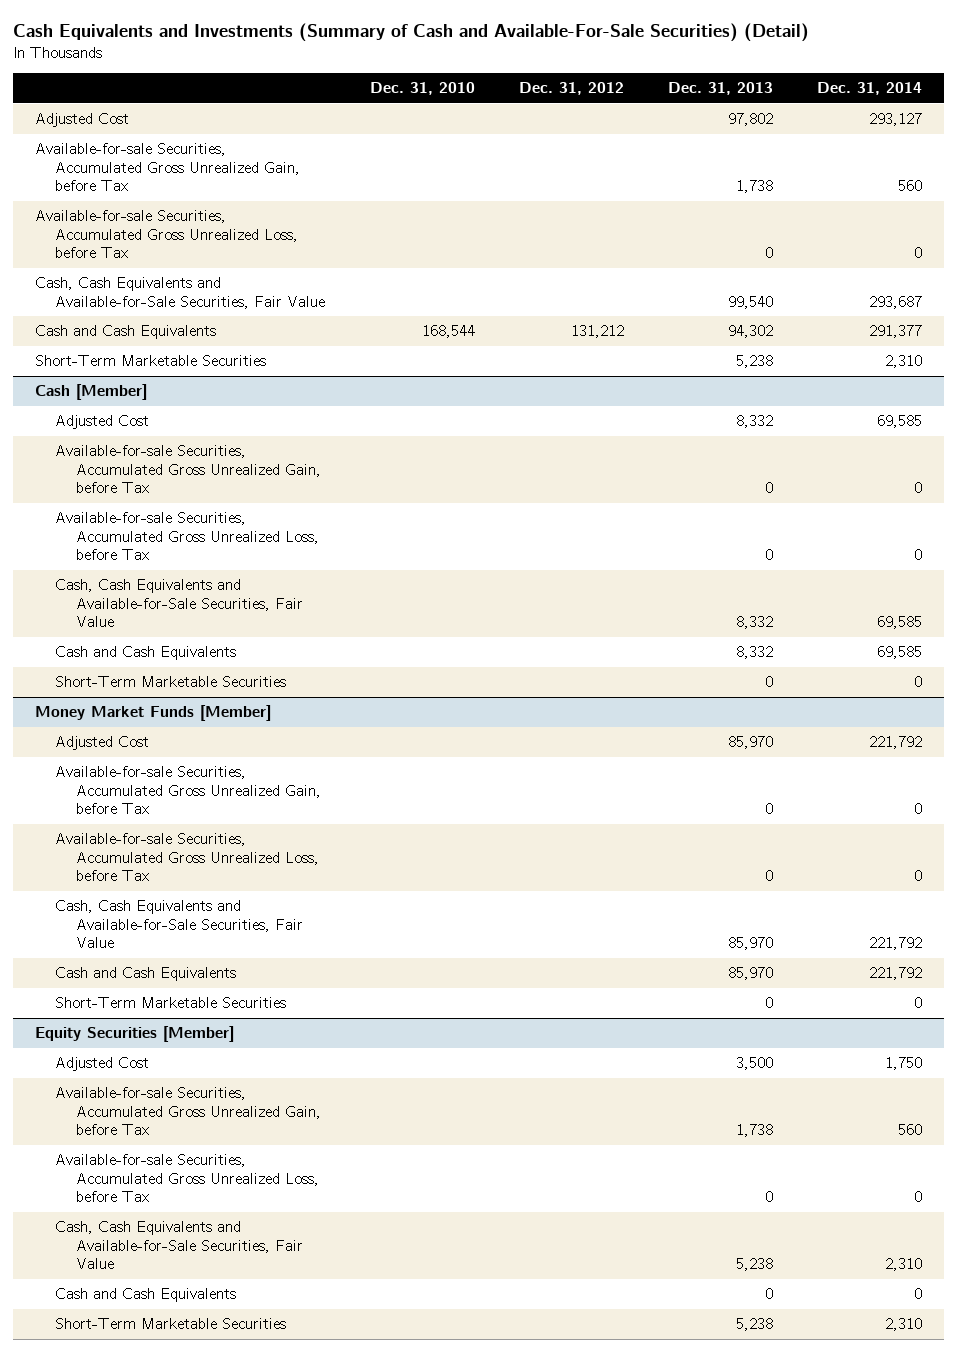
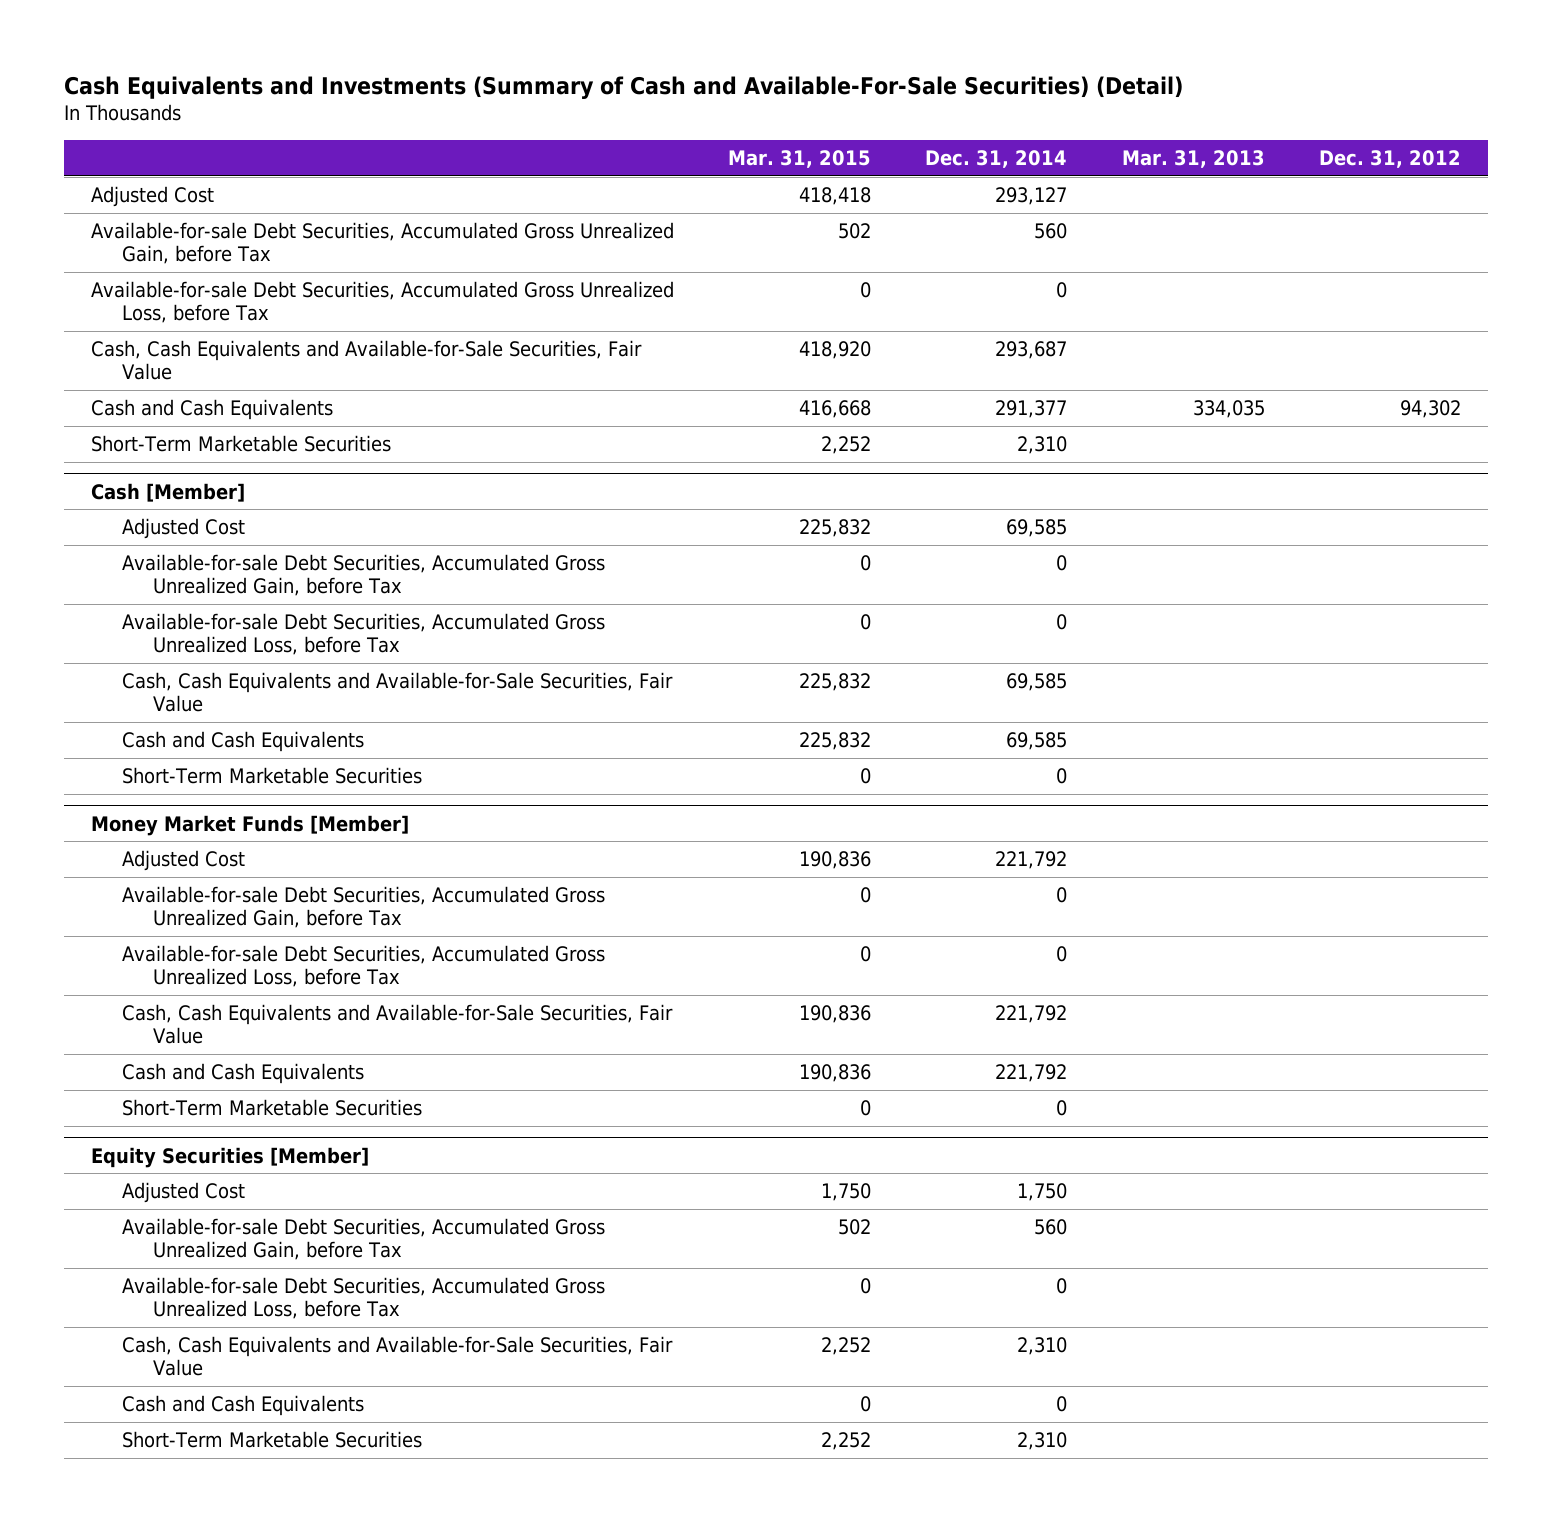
- | Dec. 31, 2010 | Dec. 31, 2012 | Dec. 31, 2013 | Dec. 31, 2014
+ | Mar. 31, 2015 | Dec. 31, 2014 | Mar. 31, 2013 | Dec. 31, 2012
- Available-for-sale Securities, Accumulated Gross Unrealized Gain, before Tax | | | 1,738 | 560
- Available-for-sale Securities, Accumulated Gross Unrealized Loss, before Tax | | | 0 | 0
+ Available-for-sale Debt Securities, Accumulated Gross Unrealized Gain, before Tax | 502 | 560 | |
+ Available-for-sale Debt Securities, Accumulated Gross Unrealized Loss, before Tax | 0 | 0 | |
- Cash and Cash Equivalents | 168,544 | 131,212 | 94,302 | 291,377
+ Cash and Cash Equivalents | 416,668 | 291,377 | 334,035 | 94,302
@ Cash [Member]
- Available-for-sale Securities, Accumulated Gross Unrealized Gain, before Tax | | | 0 | 0
- Available-for-sale Securities, Accumulated Gross Unrealized Loss, before Tax | | | 0 | 0
+ Available-for-sale Debt Securities, Accumulated Gross Unrealized Gain, before Tax | 0 | 0 | |
+ Available-for-sale Debt Securities, Accumulated Gross Unrealized Loss, before Tax | 0 | 0 | |
@ Money Market Funds [Member]
- Available-for-sale Securities, Accumulated Gross Unrealized Gain, before Tax | | | 0 | 0
- Available-for-sale Securities, Accumulated Gross Unrealized Loss, before Tax | | | 0 | 0
+ Available-for-sale Debt Securities, Accumulated Gross Unrealized Gain, before Tax | 0 | 0 | |
+ Available-for-sale Debt Securities, Accumulated Gross Unrealized Loss, before Tax | 0 | 0 | |
@ Equity Securities [Member]
- Available-for-sale Securities, Accumulated Gross Unrealized Gain, before Tax | | | 1,738 | 560
- Available-for-sale Securities, Accumulated Gross Unrealized Loss, before Tax | | | 0 | 0
+ Available-for-sale Debt Securities, Accumulated Gross Unrealized Gain, before Tax | 502 | 560 | |
+ Available-for-sale Debt Securities, Accumulated Gross Unrealized Loss, before Tax | 0 | 0 | |

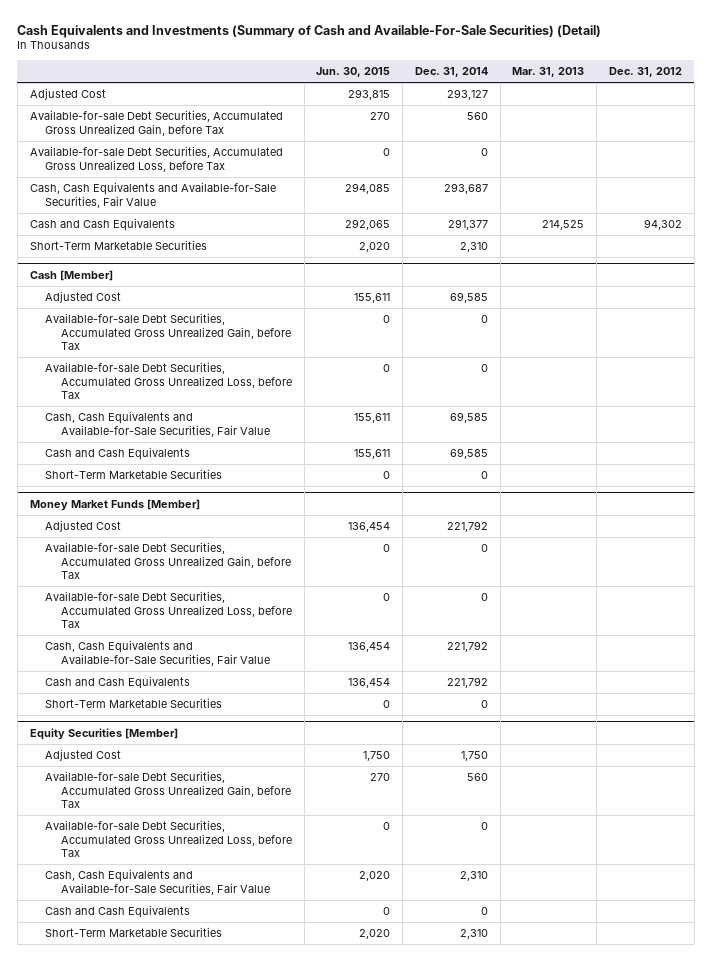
- | Mar. 31, 2015 | Dec. 31, 2014 | Mar. 31, 2013 | Dec. 31, 2012
+ | Jun. 30, 2015 | Dec. 31, 2014 | Mar. 31, 2013 | Dec. 31, 2012
- Cash and Cash Equivalents | 416,668 | 291,377 | 334,035 | 94,302
+ Cash and Cash Equivalents | 292,065 | 291,377 | 214,525 | 94,302

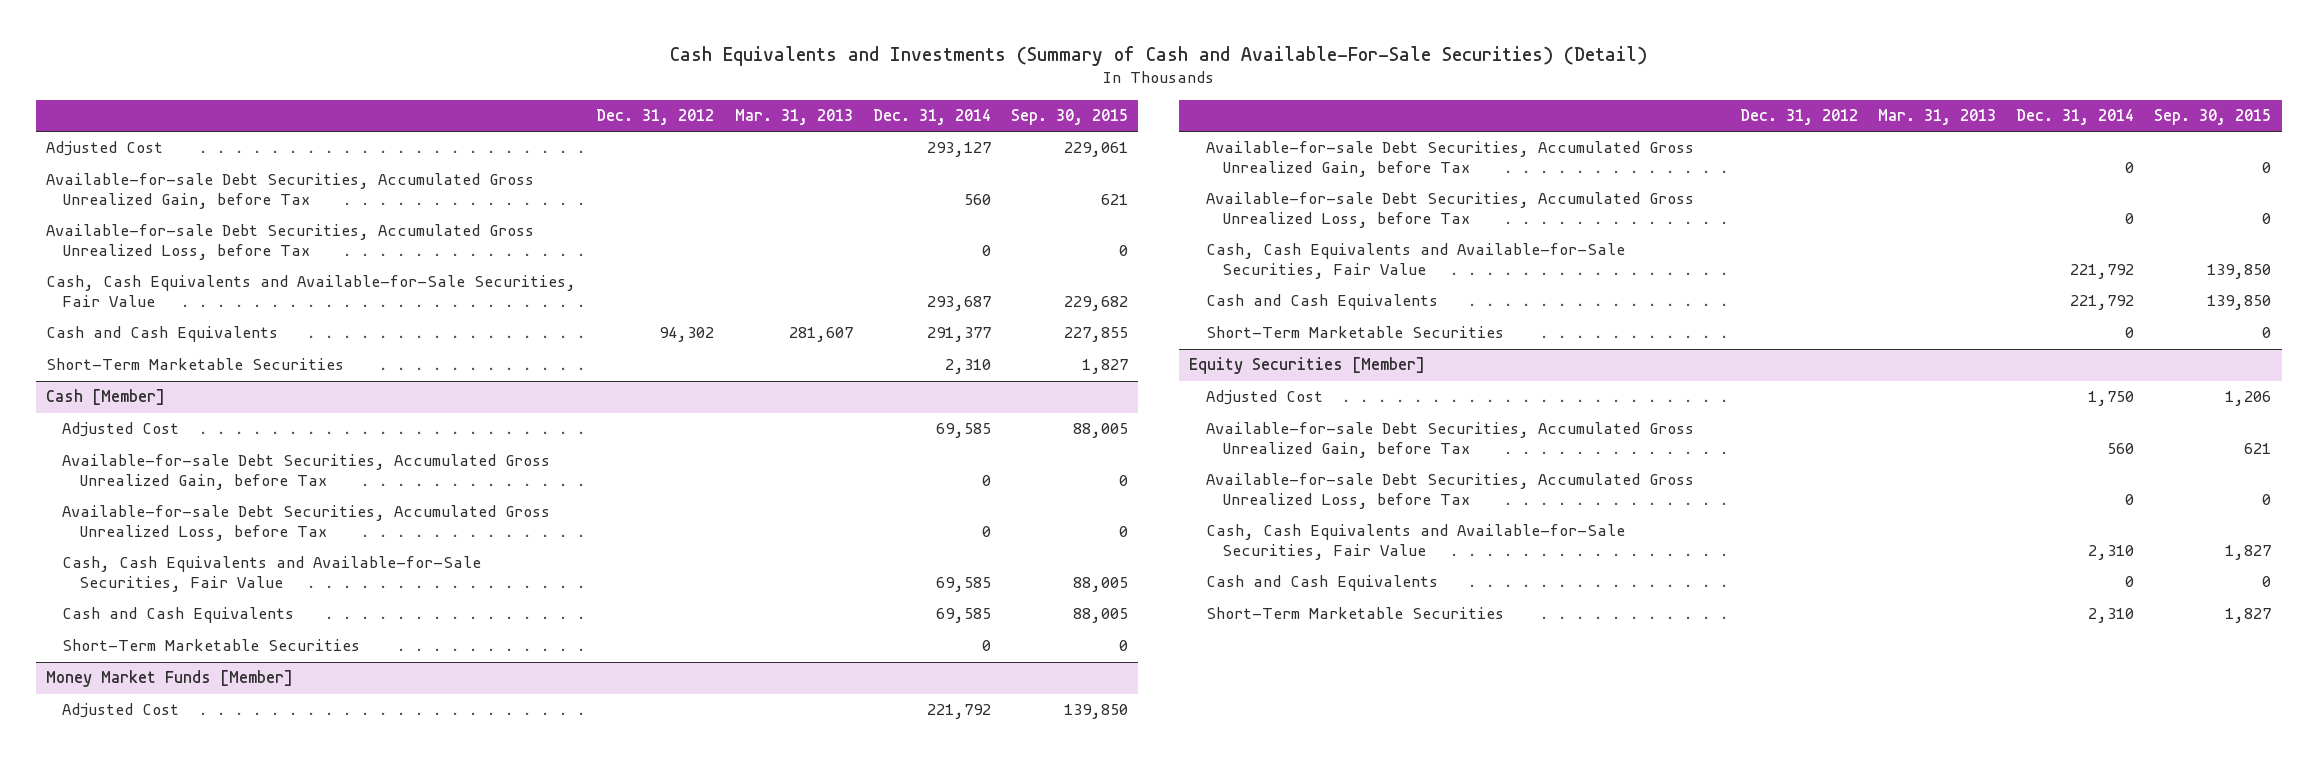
- | Jun. 30, 2015 | Dec. 31, 2014 | Mar. 31, 2013 | Dec. 31, 2012
+ | Dec. 31, 2012 | Mar. 31, 2013 | Dec. 31, 2014 | Sep. 30, 2015
- Cash and Cash Equivalents | 292,065 | 291,377 | 214,525 | 94,302
+ Cash and Cash Equivalents | 94,302 | 281,607 | 291,377 | 227,855

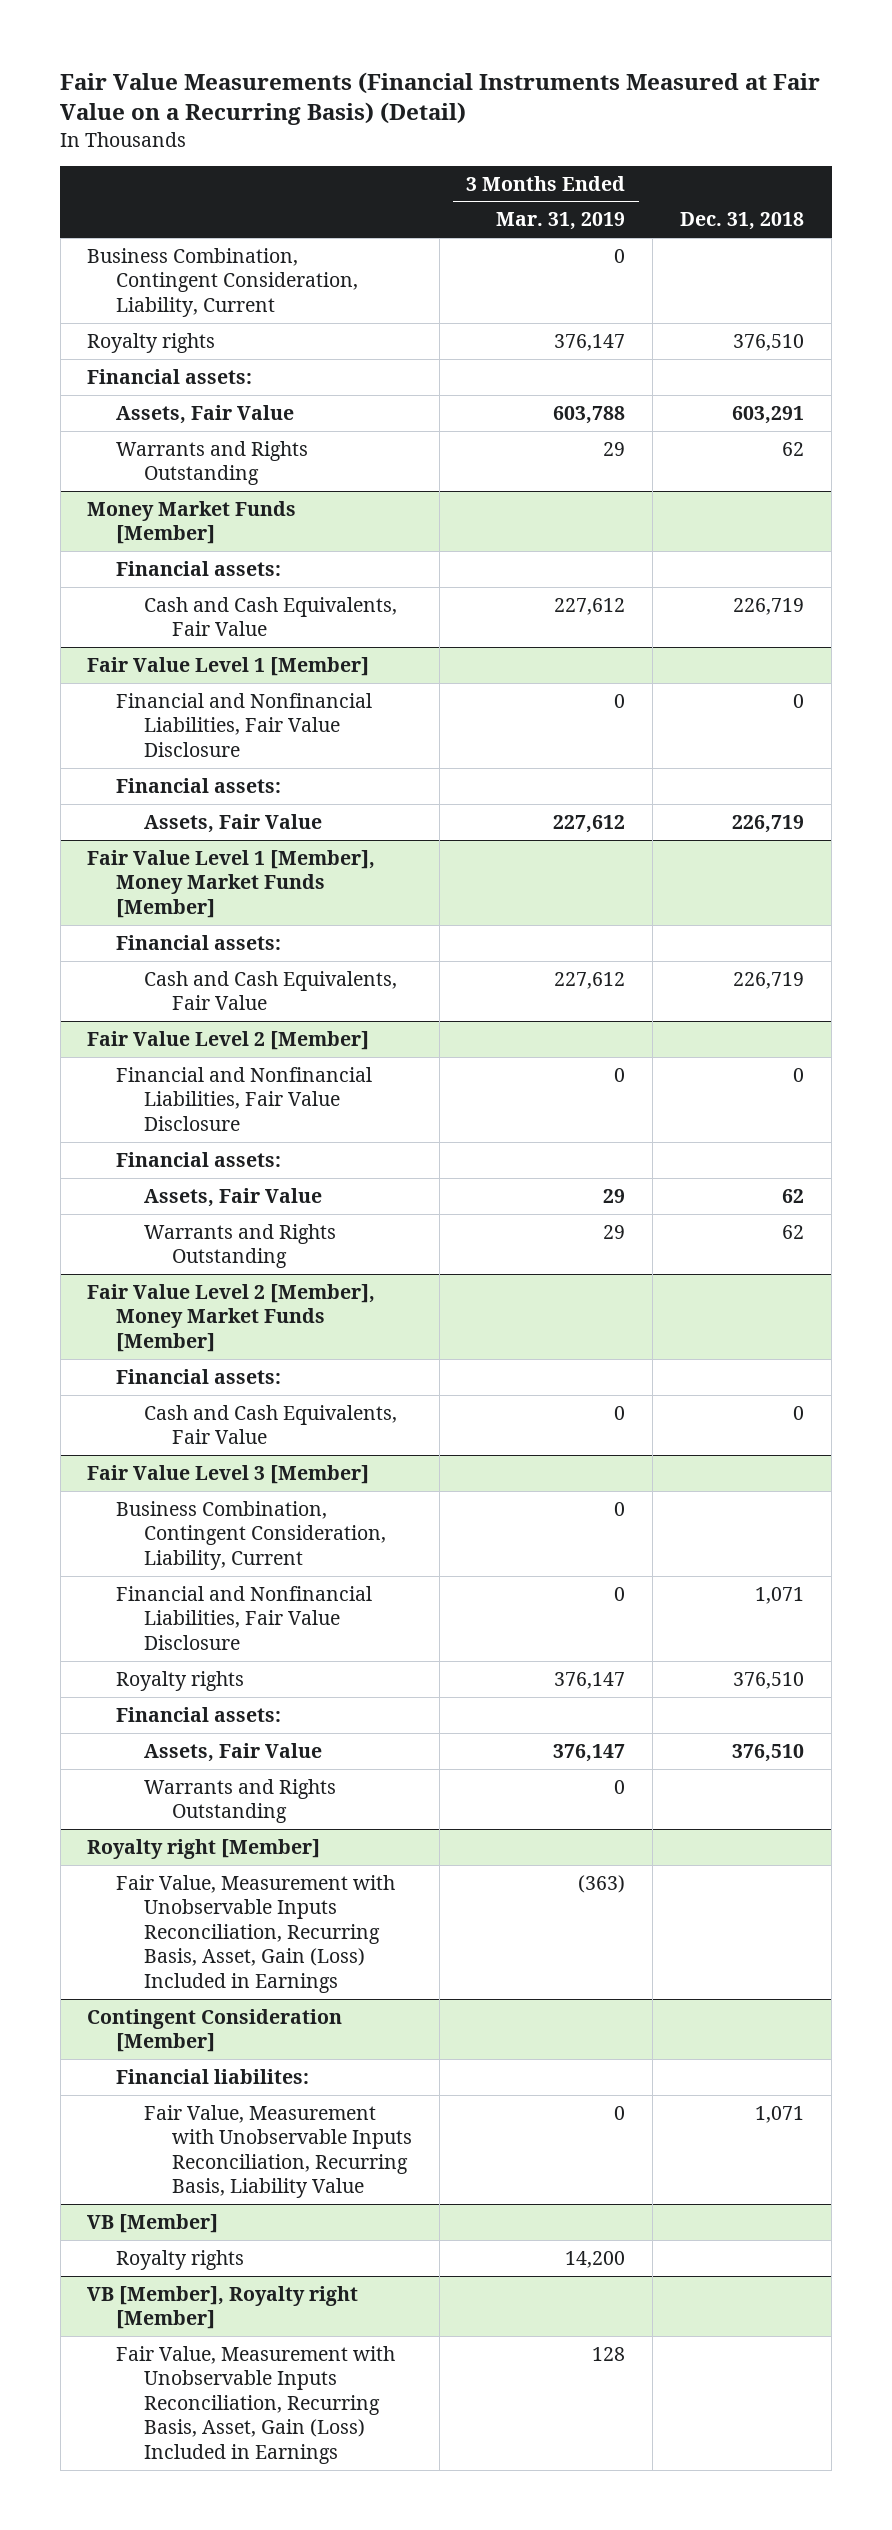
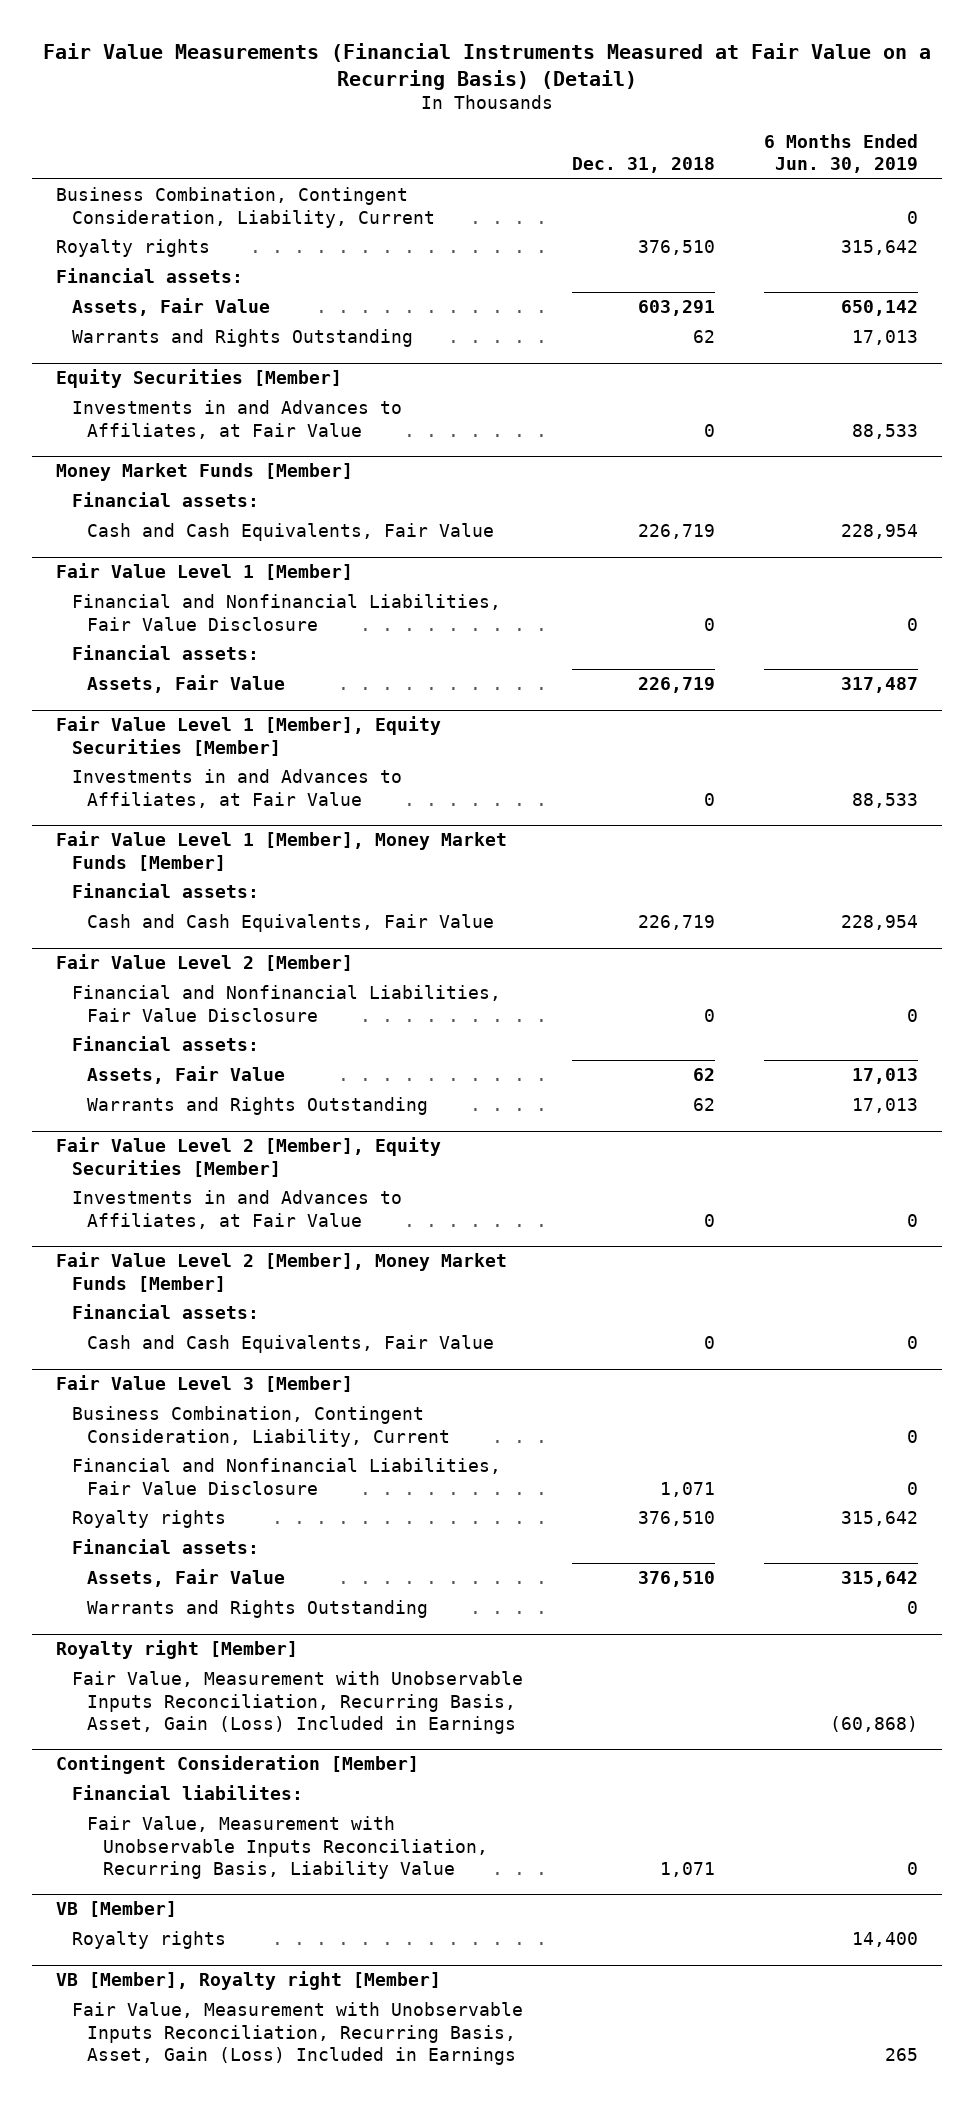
- | 3 Months Ended Mar. 31, 2019 | Dec. 31, 2018
+ | Dec. 31, 2018 | 6 Months Ended Jun. 30, 2019
+ Equity Securities [Member]
+ Investments in and Advances to Affiliates, at Fair Value | 0 | 88,533
+ Fair Value Level 1 [Member], Equity Securities [Member]
+ Investments in and Advances to Affiliates, at Fair Value | 0 | 88,533
+ Fair Value Level 2 [Member], Equity Securities [Member]
+ Investments in and Advances to Affiliates, at Fair Value | 0 | 0

